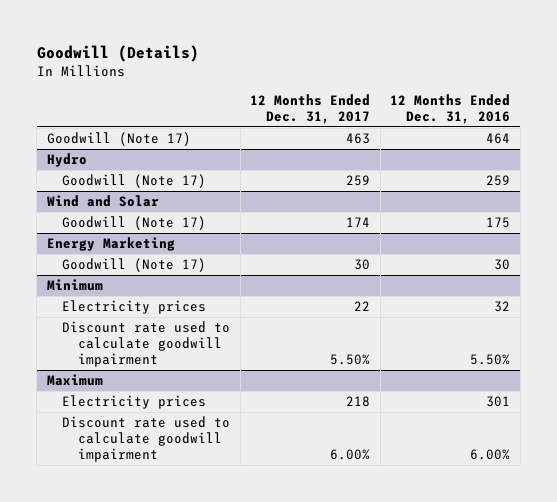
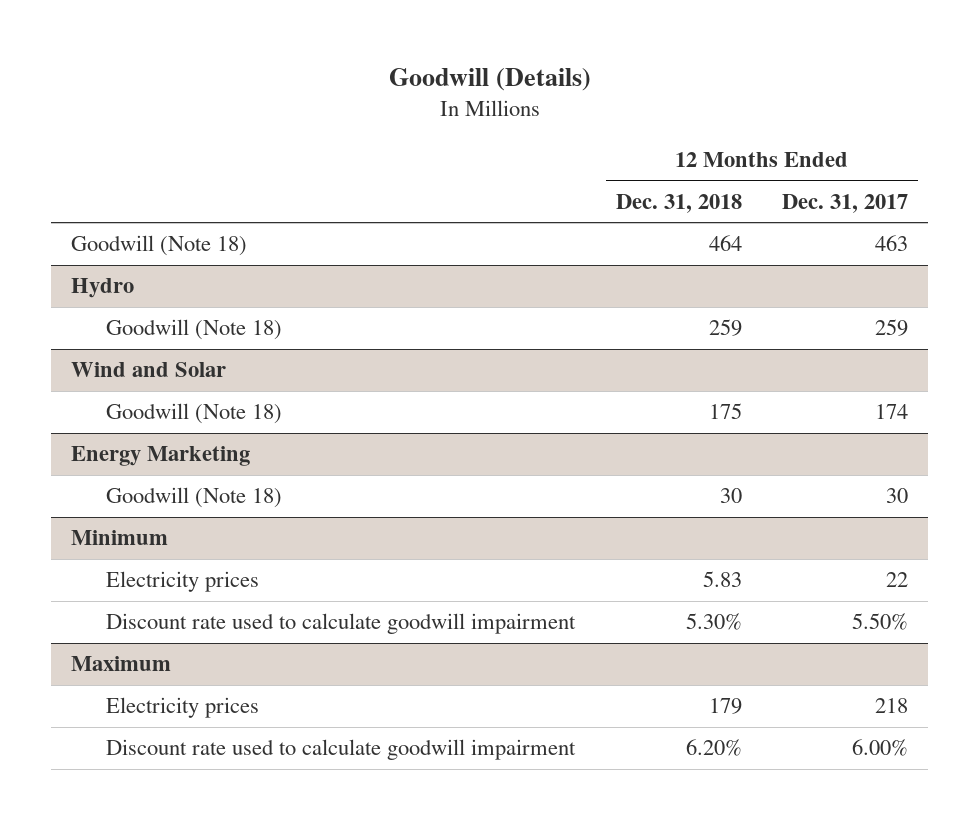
- | 12 Months Ended Dec. 31, 2017 | 12 Months Ended Dec. 31, 2016
+ | 12 Months Ended Dec. 31, 2018 | 12 Months Ended Dec. 31, 2017
- Goodwill (Note 17) | 463 | 464
+ Goodwill (Note 18) | 464 | 463
@ Hydro
- Goodwill (Note 17) | 259 | 259
+ Goodwill (Note 18) | 259 | 259
@ Wind and Solar
- Goodwill (Note 17) | 174 | 175
+ Goodwill (Note 18) | 175 | 174
@ Energy Marketing
- Goodwill (Note 17) | 30 | 30
+ Goodwill (Note 18) | 30 | 30

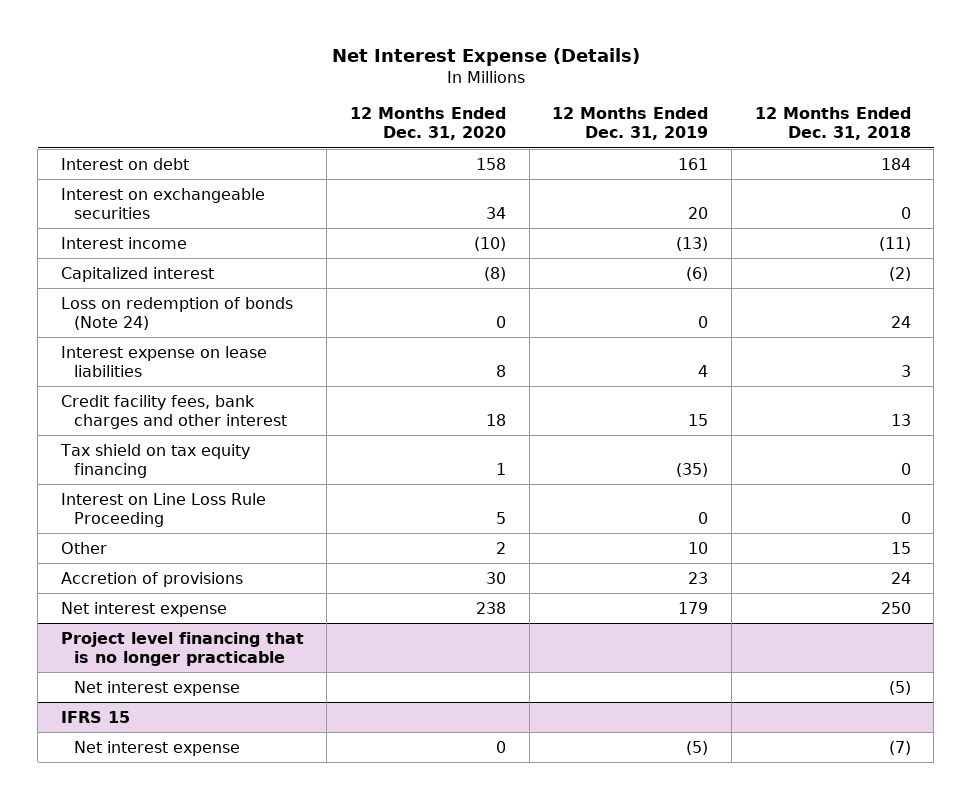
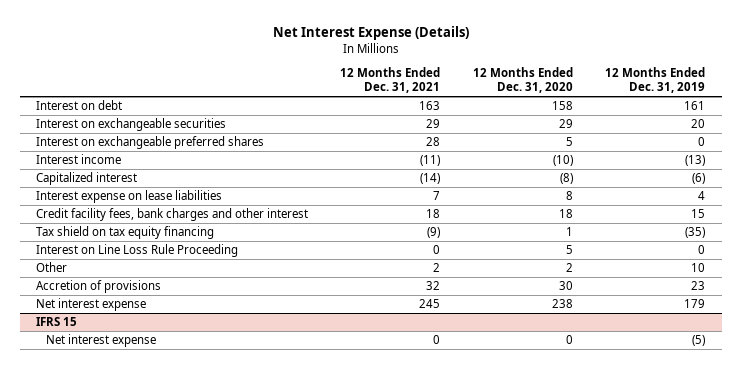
- | 12 Months Ended Dec. 31, 2020 | 12 Months Ended Dec. 31, 2019 | 12 Months Ended Dec. 31, 2018
+ | 12 Months Ended Dec. 31, 2021 | 12 Months Ended Dec. 31, 2020 | 12 Months Ended Dec. 31, 2019
- Interest on exchangeable securities | 34 | 20 | 0
+ Interest on exchangeable securities | 29 | 29 | 20
+ Interest on exchangeable preferred shares | 28 | 5 | 0
- Loss on redemption of bonds (Note 24) | 0 | 0 | 24
- Project level financing that is no longer practicable
- Net interest expense | | | (5)

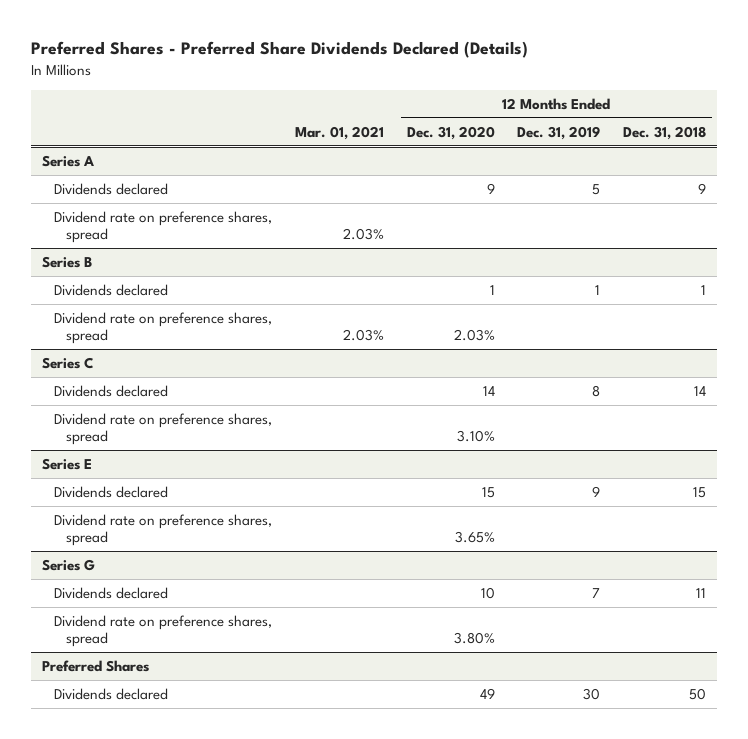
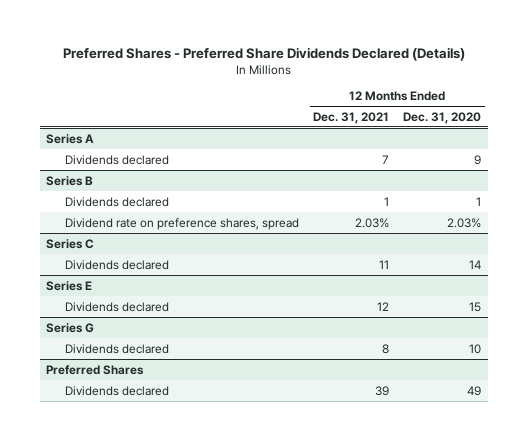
- | Mar. 01, 2021 | 12 Months Ended Dec. 31, 2020 | 12 Months Ended Dec. 31, 2019 | 12 Months Ended Dec. 31, 2018
+ | 12 Months Ended Dec. 31, 2021 | 12 Months Ended Dec. 31, 2020
@ Series A
- Dividend rate on preference shares, spread | 2.03% | | |
@ Series C
- Dividend rate on preference shares, spread | | 3.10% | |
@ Series E
- Dividend rate on preference shares, spread | | 3.65% | |
@ Series G
- Dividend rate on preference shares, spread | | 3.80% | |

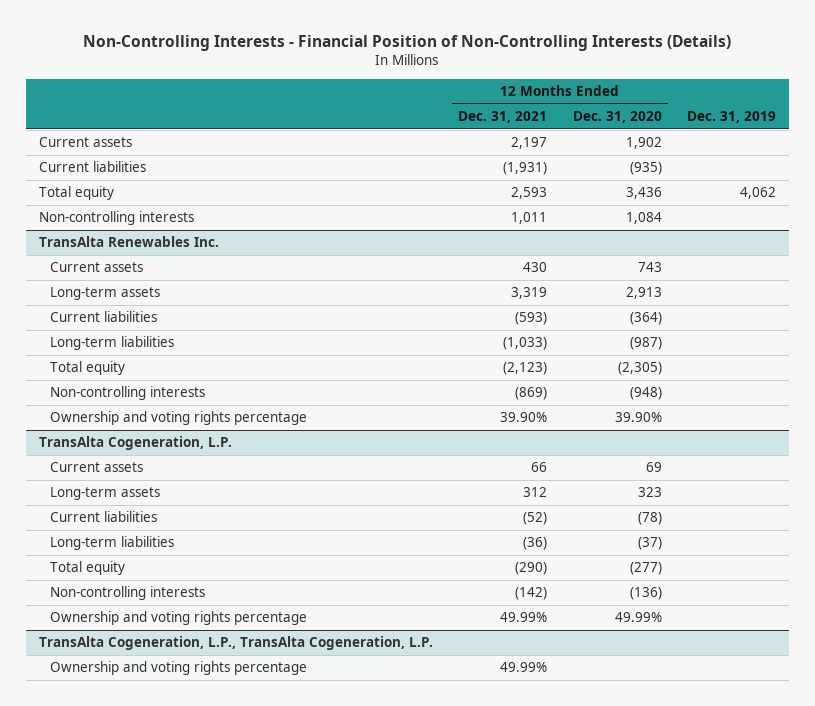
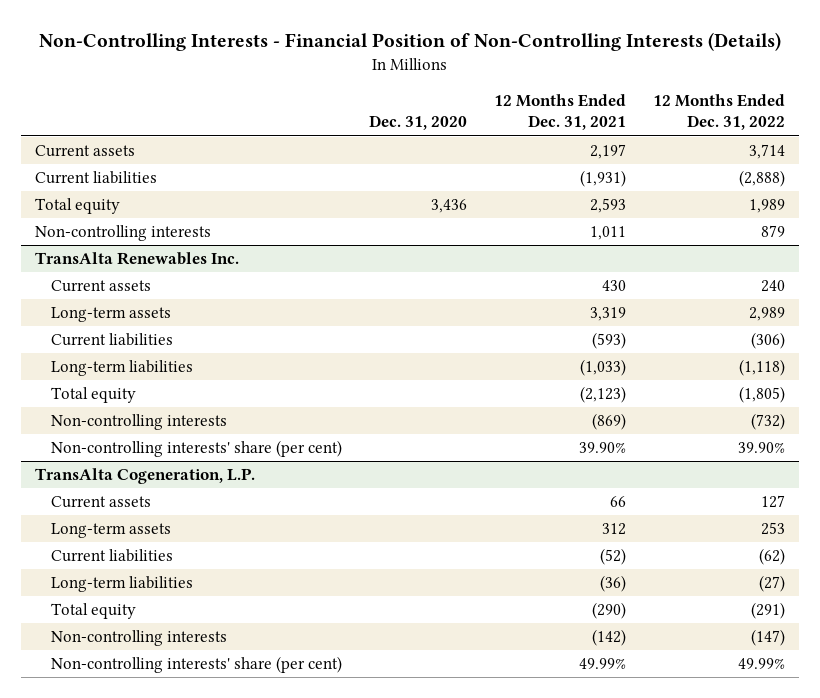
- | 12 Months Ended Dec. 31, 2021 | 12 Months Ended Dec. 31, 2020 | Dec. 31, 2019
+ | Dec. 31, 2020 | 12 Months Ended Dec. 31, 2021 | 12 Months Ended Dec. 31, 2022
@ TransAlta Renewables Inc.
- Ownership and voting rights percentage | 39.90% | 39.90% |
+ Non-controlling interests' share (per cent) | | 39.90% | 39.90%
@ TransAlta Cogeneration, L.P.
- Ownership and voting rights percentage | 49.99% | 49.99% |
- TransAlta Cogeneration, L.P., TransAlta Cogeneration, L.P.
- Ownership and voting rights percentage | 49.99% | |
@ TransAlta Cogeneration, L.P.
+ Non-controlling interests' share (per cent) | | 49.99% | 49.99%

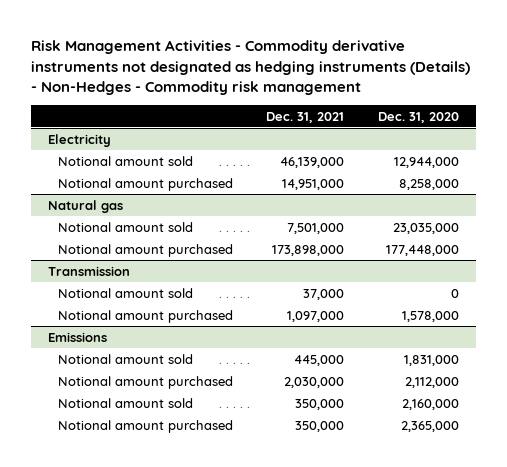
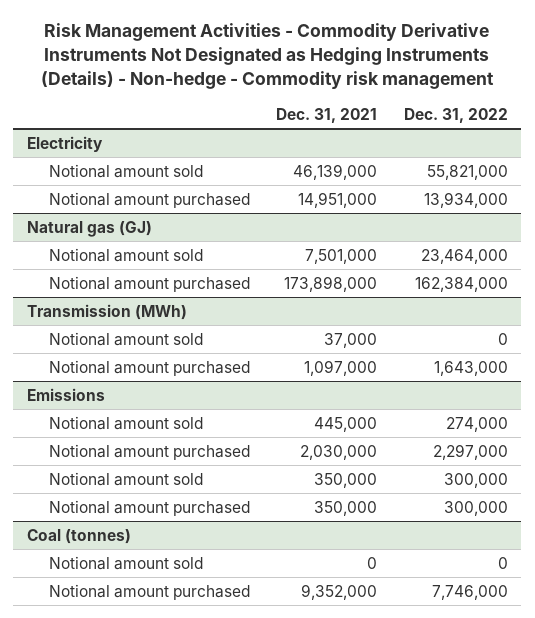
- Risk Management Activities - Commodity derivative instruments not designated as hedging instruments (Details) - Non-Hedges - Commodity risk management
+ Risk Management Activities - Commodity Derivative Instruments Not Designated as Hedging Instruments (Details) - Non-hedge - Commodity risk management
- | Dec. 31, 2021 | Dec. 31, 2020
+ | Dec. 31, 2021 | Dec. 31, 2022
- Natural gas
+ Natural gas (GJ)
- Transmission
+ Transmission (MWh)
+ Coal (tonnes)
+ Notional amount sold | 0 | 0
+ Notional amount purchased | 9,352,000 | 7,746,000

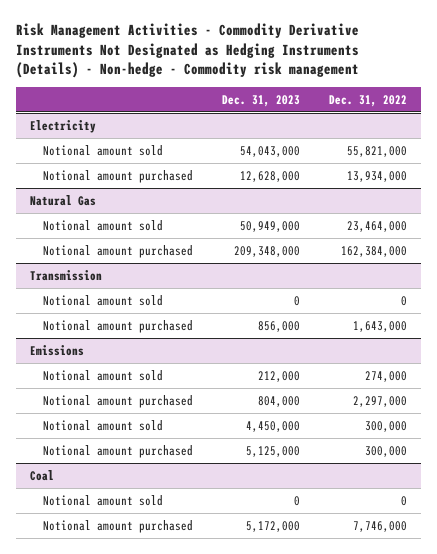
- | Dec. 31, 2021 | Dec. 31, 2022
+ | Dec. 31, 2023 | Dec. 31, 2022
- Natural gas (GJ)
+ Natural Gas
- Transmission (MWh)
+ Transmission
- Coal (tonnes)
+ Coal

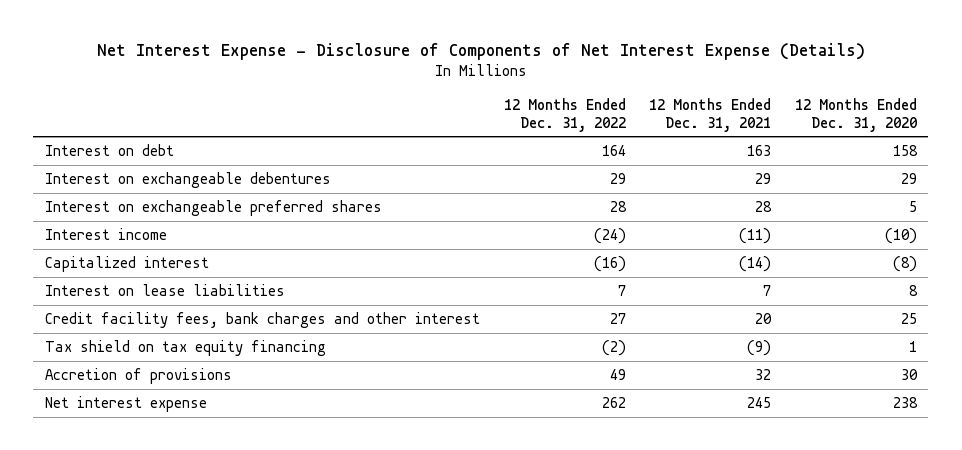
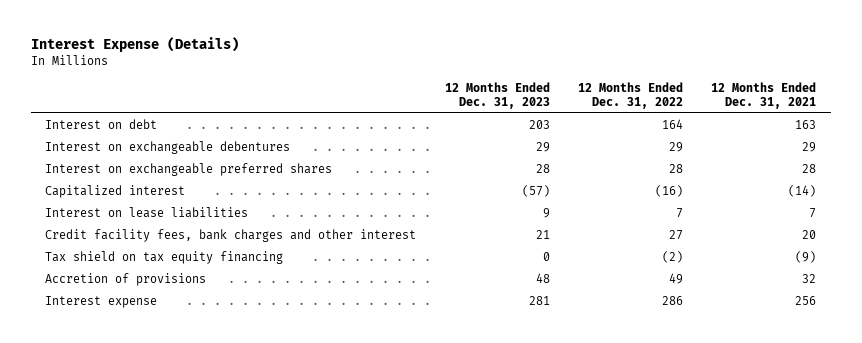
- Net Interest Expense - Disclosure of Components of Net Interest Expense (Details)
+ Interest Expense (Details)
- | 12 Months Ended Dec. 31, 2022 | 12 Months Ended Dec. 31, 2021 | 12 Months Ended Dec. 31, 2020
+ | 12 Months Ended Dec. 31, 2023 | 12 Months Ended Dec. 31, 2022 | 12 Months Ended Dec. 31, 2021
- Interest income | (24) | (11) | (10)
- Net interest expense | 262 | 245 | 238
+ Interest expense | 281 | 286 | 256

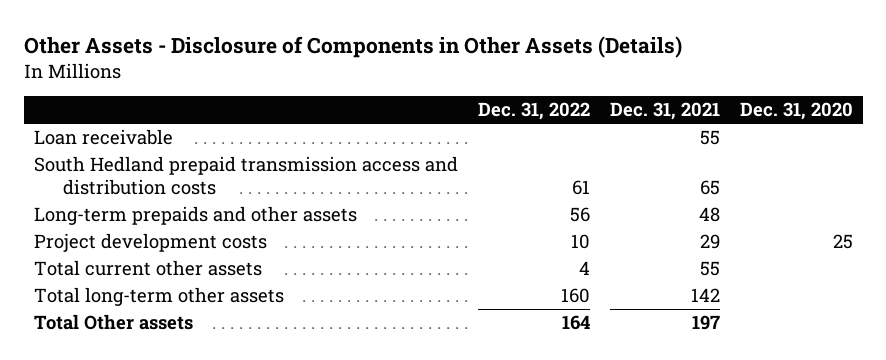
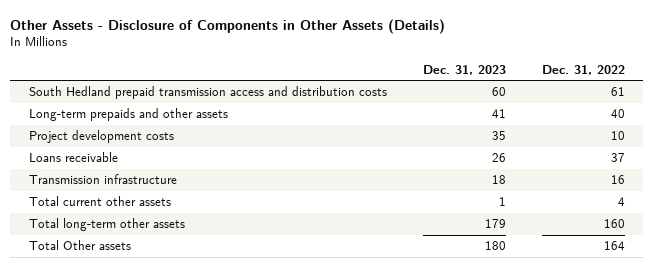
- | Dec. 31, 2022 | Dec. 31, 2021 | Dec. 31, 2020
+ | Dec. 31, 2023 | Dec. 31, 2022
- Loan receivable | | 55 |
- Long-term prepaids and other assets | 56 | 48 |
+ Long-term prepaids and other assets | 41 | 40
+ Loans receivable | 26 | 37
+ Transmission infrastructure | 18 | 16

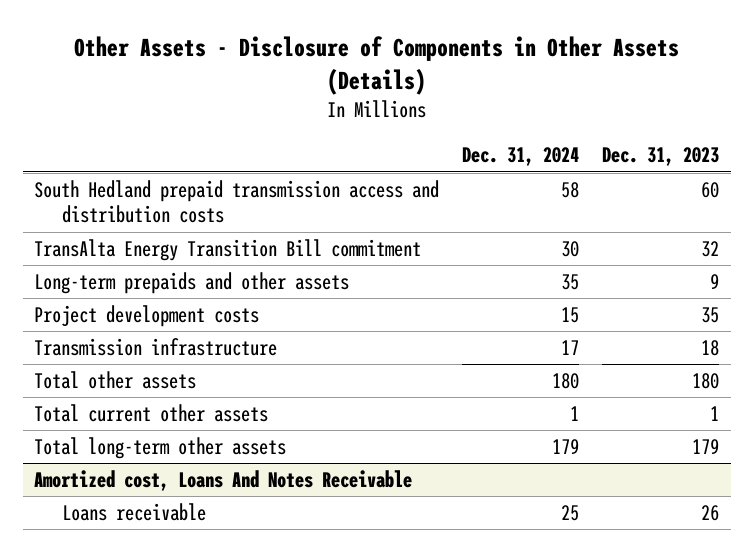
- | Dec. 31, 2023 | Dec. 31, 2022
+ | Dec. 31, 2024 | Dec. 31, 2023
- Long-term prepaids and other assets | 41 | 40
+ TransAlta Energy Transition Bill commitment | 30 | 32
+ Long-term prepaids and other assets | 35 | 9
- Loans receivable | 26 | 37
+ Total other assets | 180 | 180
- Total Other assets | 180 | 164
+ Amortized cost, Loans And Notes Receivable
+ Loans receivable | 25 | 26

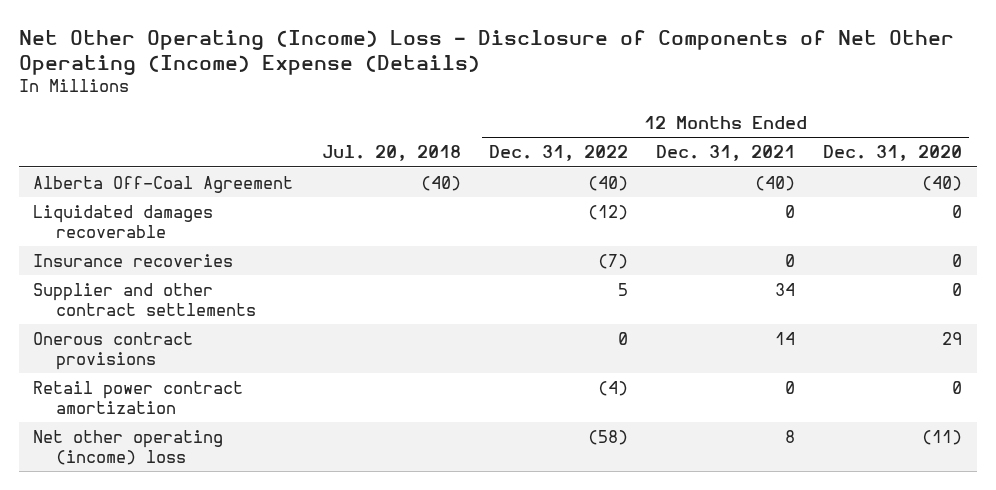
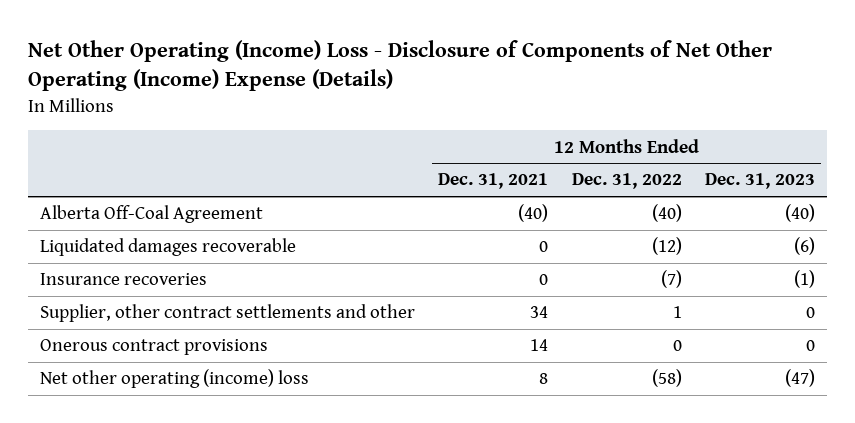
- | Jul. 20, 2018 | 12 Months Ended Dec. 31, 2022 | 12 Months Ended Dec. 31, 2021 | 12 Months Ended Dec. 31, 2020
+ | 12 Months Ended Dec. 31, 2021 | 12 Months Ended Dec. 31, 2022 | 12 Months Ended Dec. 31, 2023
- Supplier and other contract settlements | | 5 | 34 | 0
+ Supplier, other contract settlements and other | 34 | 1 | 0
- Retail power contract amortization | | (4) | 0 | 0

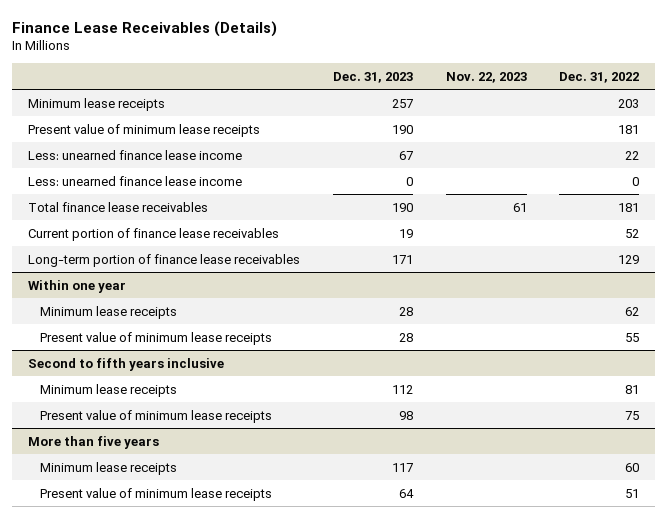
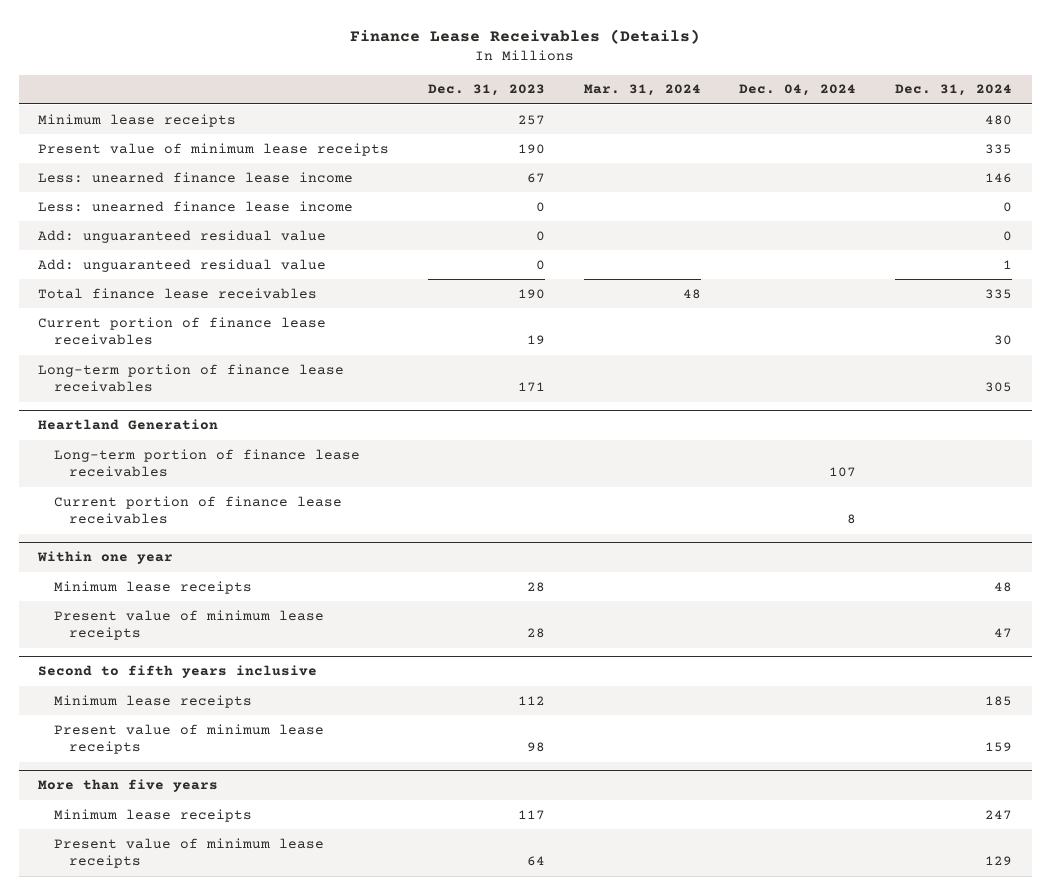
- | Dec. 31, 2023 | Nov. 22, 2023 | Dec. 31, 2022
+ | Dec. 31, 2023 | Mar. 31, 2024 | Dec. 04, 2024 | Dec. 31, 2024
+ Add: unguaranteed residual value | 0 | | | 0
+ Add: unguaranteed residual value | 0 | | | 1
+ Heartland Generation
+ Long-term portion of finance lease receivables | | | 107 |
+ Current portion of finance lease receivables | | | 8 |

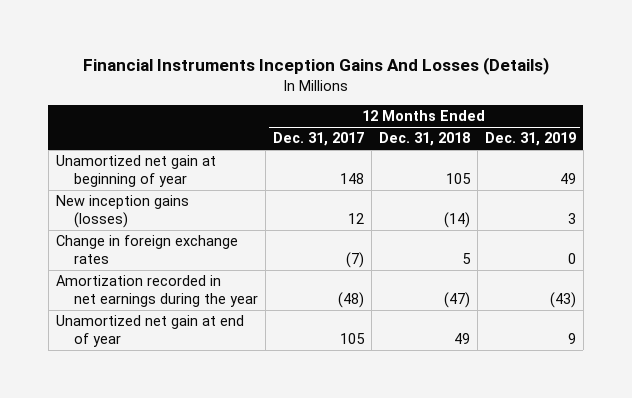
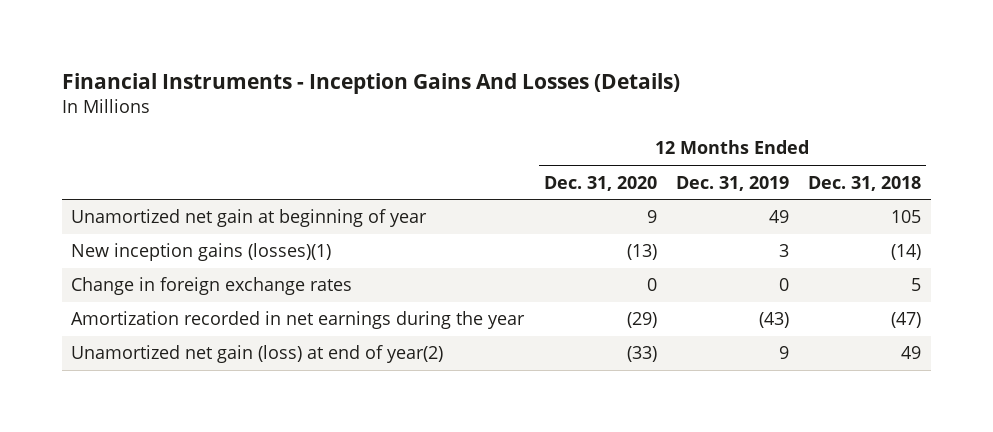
- Financial Instruments Inception Gains And Losses (Details)
+ Financial Instruments - Inception Gains And Losses (Details)
- | 12 Months Ended Dec. 31, 2017 | 12 Months Ended Dec. 31, 2018 | 12 Months Ended Dec. 31, 2019
+ | 12 Months Ended Dec. 31, 2020 | 12 Months Ended Dec. 31, 2019 | 12 Months Ended Dec. 31, 2018
- New inception gains (losses) | 12 | (14) | 3
+ New inception gains (losses)(1) | (13) | 3 | (14)
- Unamortized net gain at end of year | 105 | 49 | 9
+ Unamortized net gain (loss) at end of year(2) | (33) | 9 | 49

